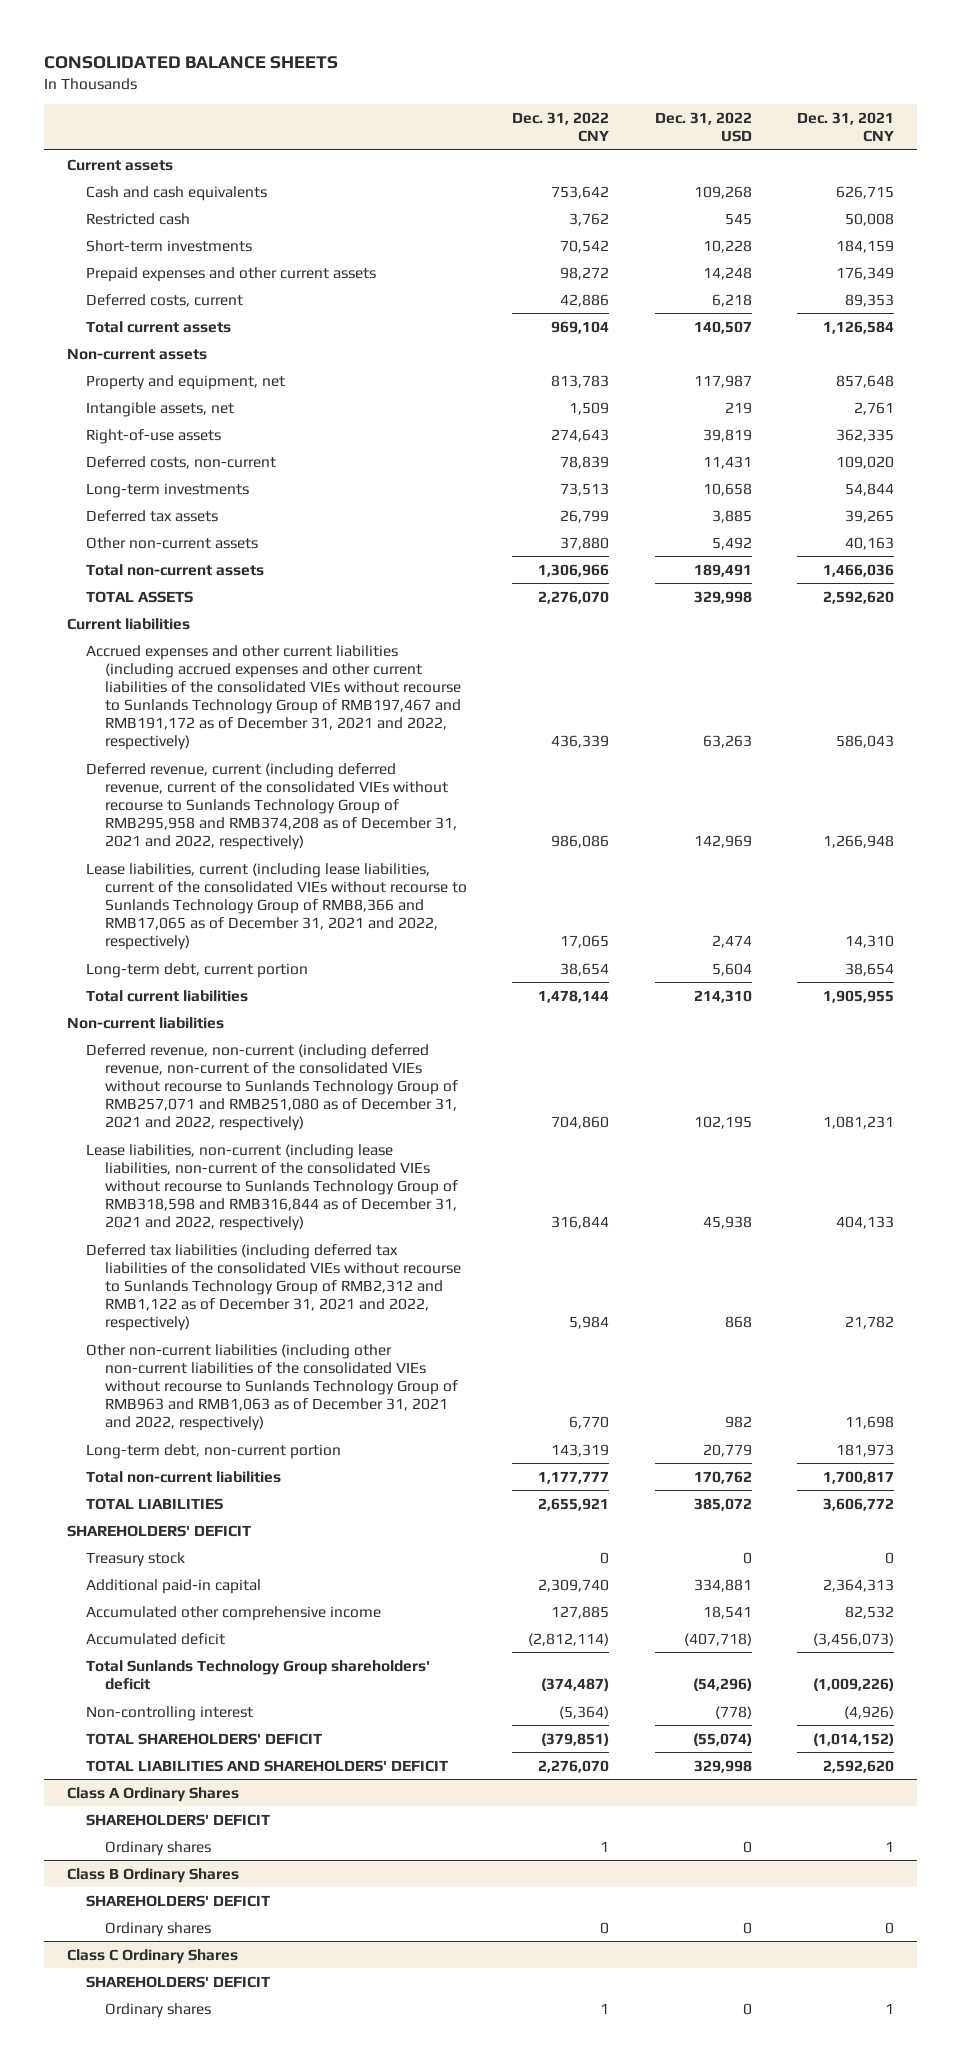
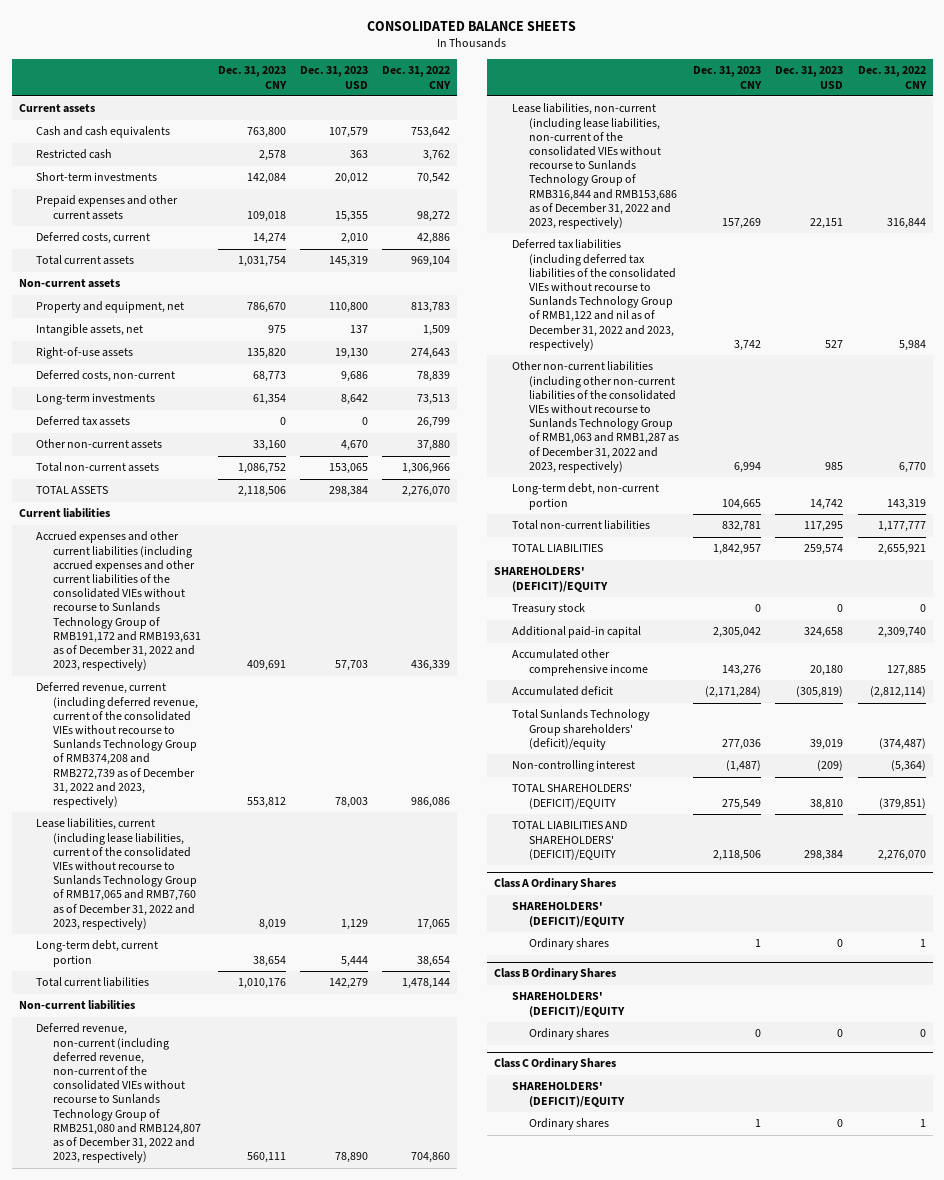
- | Dec. 31, 2022 CNY | Dec. 31, 2022 USD | Dec. 31, 2021 CNY
+ | Dec. 31, 2023 CNY | Dec. 31, 2023 USD | Dec. 31, 2022 CNY
- Accrued expenses and other current liabilities (including accrued expenses and other current liabilities of the consolidated VIEs without recourse to Sunlands Technology Group of RMB197,467 and RMB191,172 as of December 31, 2021 and 2022, respectively) | 436,339 | 63,263 | 586,043
- Deferred revenue, current (including deferred revenue, current of the consolidated VIEs without recourse to Sunlands Technology Group of RMB295,958 and RMB374,208 as of December 31, 2021 and 2022, respectively) | 986,086 | 142,969 | 1,266,948
- Lease liabilities, current (including lease liabilities, current of the consolidated VIEs without recourse to Sunlands Technology Group of RMB8,366 and RMB17,065 as of December 31, 2021 and 2022, respectively) | 17,065 | 2,474 | 14,310
+ Accrued expenses and other current liabilities (including accrued expenses and other current liabilities of the consolidated VIEs without recourse to Sunlands Technology Group of RMB191,172 and RMB193,631 as of December 31, 2022 and 2023, respectively) | 409,691 | 57,703 | 436,339
+ Deferred revenue, current (including deferred revenue, current of the consolidated VIEs without recourse to Sunlands Technology Group of RMB374,208 and RMB272,739 as of December 31, 2022 and 2023, respectively) | 553,812 | 78,003 | 986,086
+ Lease liabilities, current (including lease liabilities, current of the consolidated VIEs without recourse to Sunlands Technology Group of RMB17,065 and RMB7,760 as of December 31, 2022 and 2023, respectively) | 8,019 | 1,129 | 17,065
- Deferred revenue, non-current (including deferred revenue, non-current of the consolidated VIEs without recourse to Sunlands Technology Group of RMB257,071 and RMB251,080 as of December 31, 2021 and 2022, respectively) | 704,860 | 102,195 | 1,081,231
- Lease liabilities, non-current (including lease liabilities, non-current of the consolidated VIEs without recourse to Sunlands Technology Group of RMB318,598 and RMB316,844 as of December 31, 2021 and 2022, respectively) | 316,844 | 45,938 | 404,133
- Deferred tax liabilities (including deferred tax liabilities of the consolidated VIEs without recourse to Sunlands Technology Group of RMB2,312 and RMB1,122 as of December 31, 2021 and 2022, respectively) | 5,984 | 868 | 21,782
- Other non-current liabilities (including other non-current liabilities of the consolidated VIEs without recourse to Sunlands Technology Group of RMB963 and RMB1,063 as of December 31, 2021 and 2022, respectively) | 6,770 | 982 | 11,698
+ Deferred revenue, non-current (including deferred revenue, non-current of the consolidated VIEs without recourse to Sunlands Technology Group of RMB251,080 and RMB124,807 as of December 31, 2022 and 2023, respectively) | 560,111 | 78,890 | 704,860
+ Lease liabilities, non-current (including lease liabilities, non-current of the consolidated VIEs without recourse to Sunlands Technology Group of RMB316,844 and RMB153,686 as of December 31, 2022 and 2023, respectively) | 157,269 | 22,151 | 316,844
+ Deferred tax liabilities (including deferred tax liabilities of the consolidated VIEs without recourse to Sunlands Technology Group of RMB1,122 and nil as of December 31, 2022 and 2023, respectively) | 3,742 | 527 | 5,984
+ Other non-current liabilities (including other non-current liabilities of the consolidated VIEs without recourse to Sunlands Technology Group of RMB1,063 and RMB1,287 as of December 31, 2022 and 2023, respectively) | 6,994 | 985 | 6,770
- SHAREHOLDERS' DEFICIT
+ SHAREHOLDERS' (DEFICIT)/EQUITY
- Total Sunlands Technology Group shareholders' deficit | (374,487) | (54,296) | (1,009,226)
+ Total Sunlands Technology Group shareholders' (deficit)/equity | 277,036 | 39,019 | (374,487)
- TOTAL SHAREHOLDERS' DEFICIT | (379,851) | (55,074) | (1,014,152)
- TOTAL LIABILITIES AND SHAREHOLDERS' DEFICIT | 2,276,070 | 329,998 | 2,592,620
+ TOTAL SHAREHOLDERS' (DEFICIT)/EQUITY | 275,549 | 38,810 | (379,851)
+ TOTAL LIABILITIES AND SHAREHOLDERS' (DEFICIT)/EQUITY | 2,118,506 | 298,384 | 2,276,070
@ Class A Ordinary Shares
- SHAREHOLDERS' DEFICIT
+ SHAREHOLDERS' (DEFICIT)/EQUITY
@ Class B Ordinary Shares
- SHAREHOLDERS' DEFICIT
+ SHAREHOLDERS' (DEFICIT)/EQUITY
@ Class C Ordinary Shares
- SHAREHOLDERS' DEFICIT
+ SHAREHOLDERS' (DEFICIT)/EQUITY

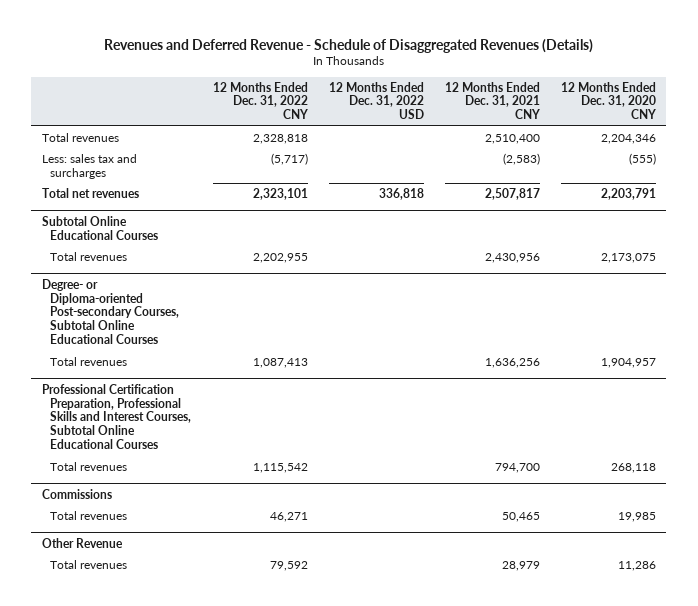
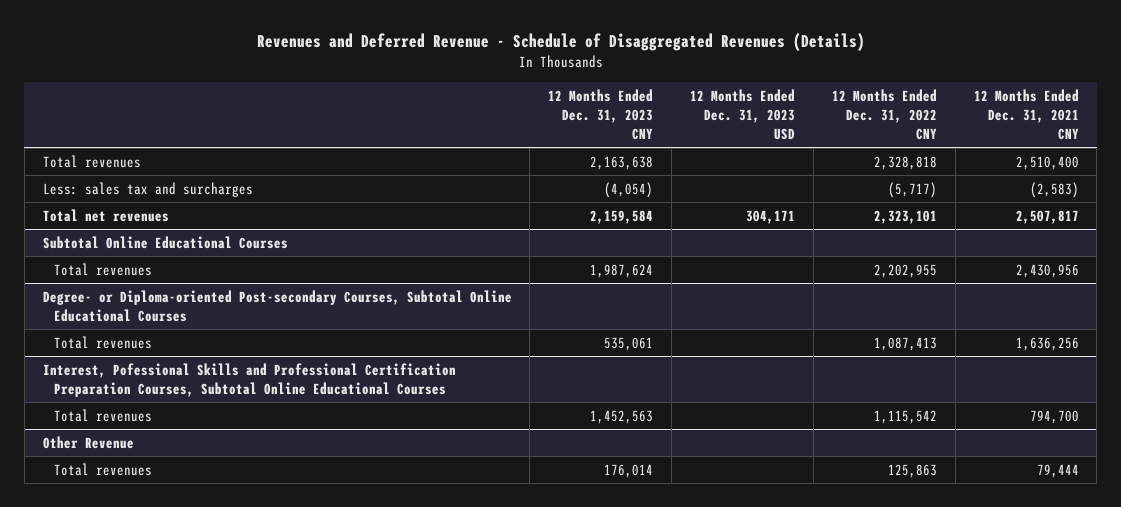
- | 12 Months Ended Dec. 31, 2022 CNY | 12 Months Ended Dec. 31, 2022 USD | 12 Months Ended Dec. 31, 2021 CNY | 12 Months Ended Dec. 31, 2020 CNY
+ | 12 Months Ended Dec. 31, 2023 CNY | 12 Months Ended Dec. 31, 2023 USD | 12 Months Ended Dec. 31, 2022 CNY | 12 Months Ended Dec. 31, 2021 CNY
- Professional Certification Preparation, Professional Skills and Interest Courses, Subtotal Online Educational Courses
+ Interest, Pofessional Skills and Professional Certification Preparation Courses, Subtotal Online Educational Courses
- Commissions
- Total revenues | 46,271 | | 50,465 | 19,985
@ Other Revenue
- Total revenues | 79,592 | | 28,979 | 11,286
+ Total revenues | 176,014 | | 125,863 | 79,444

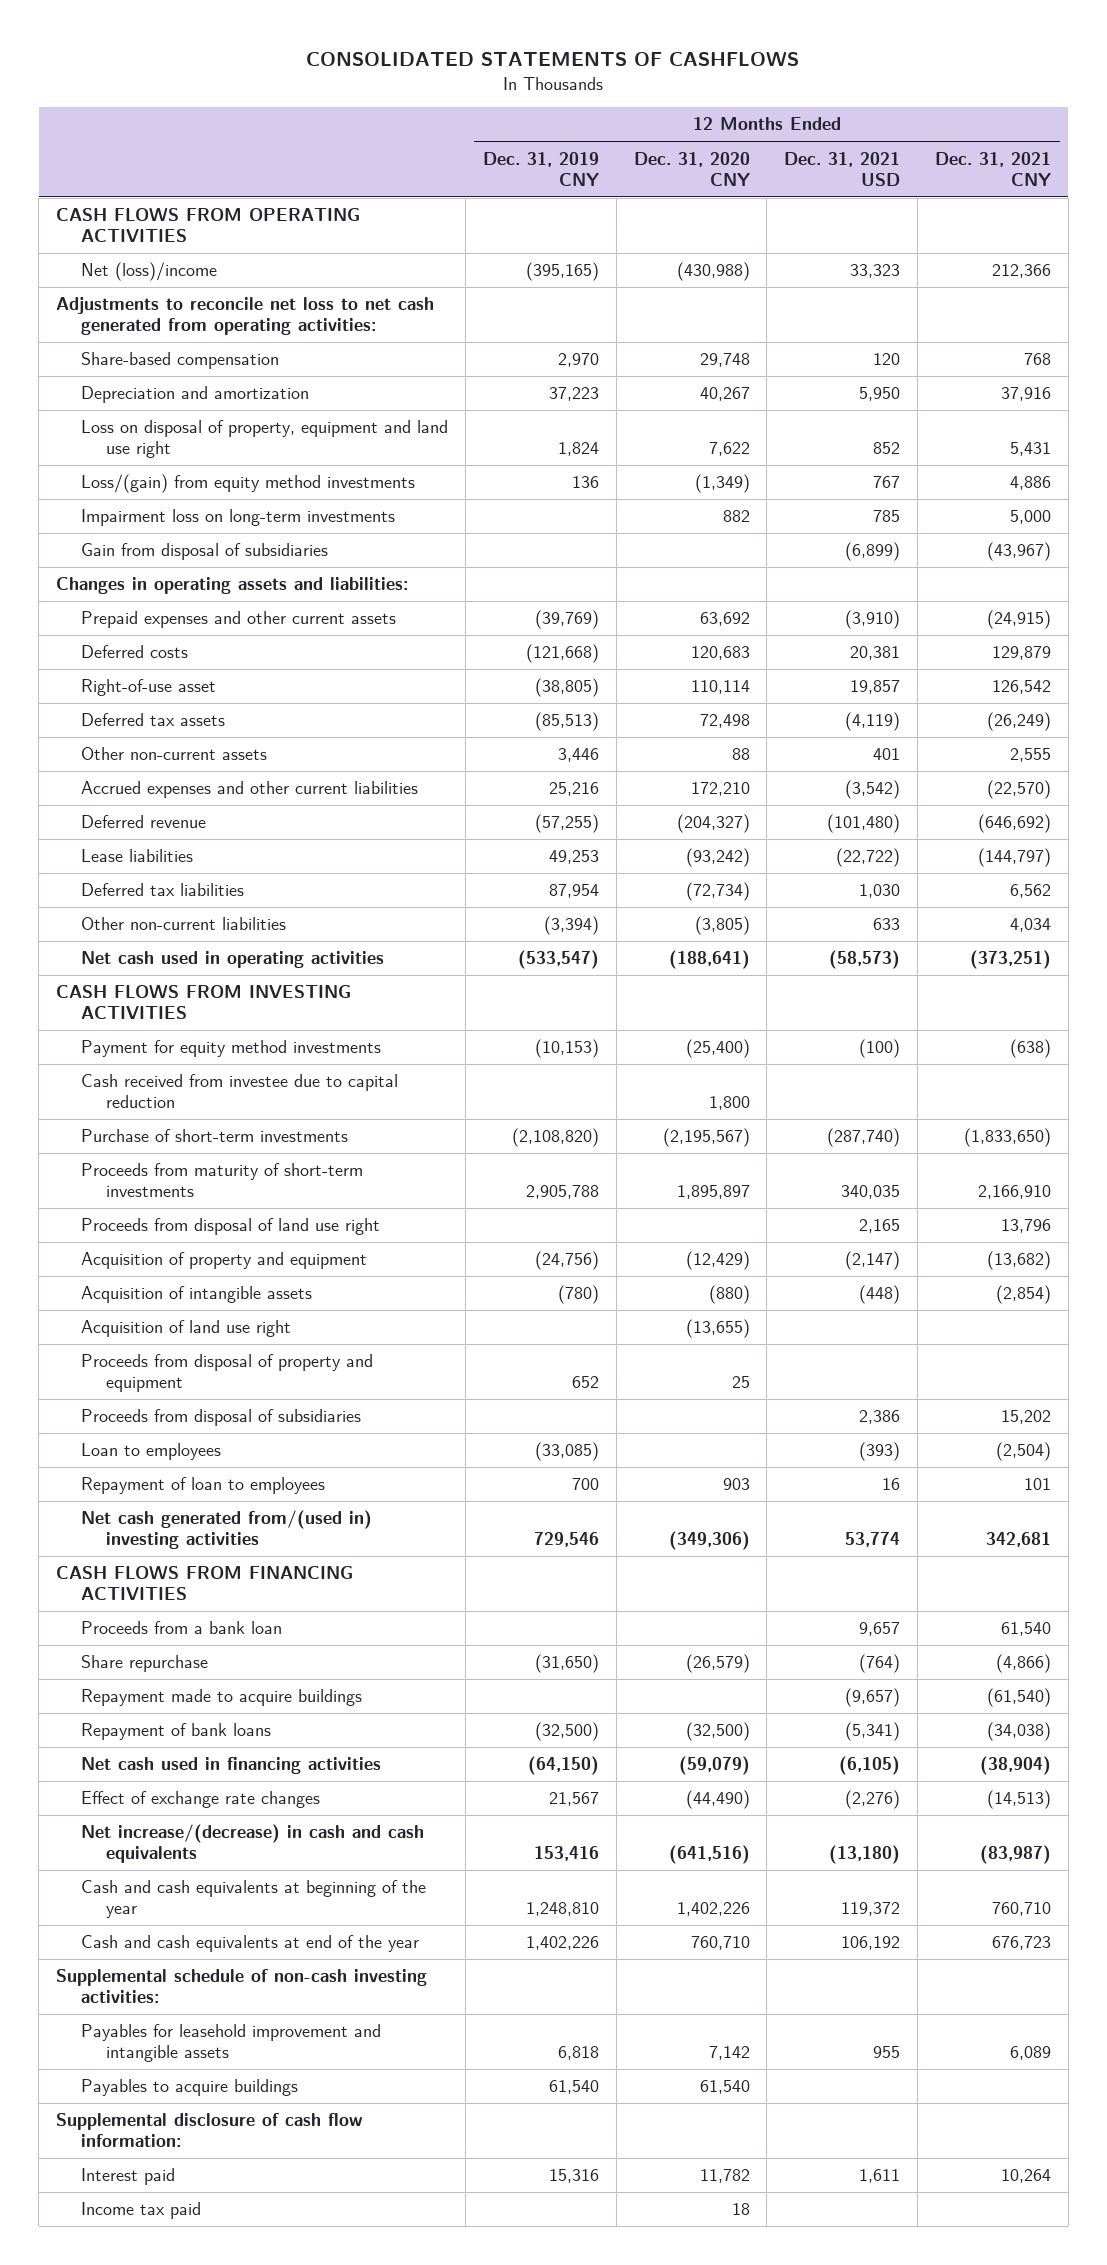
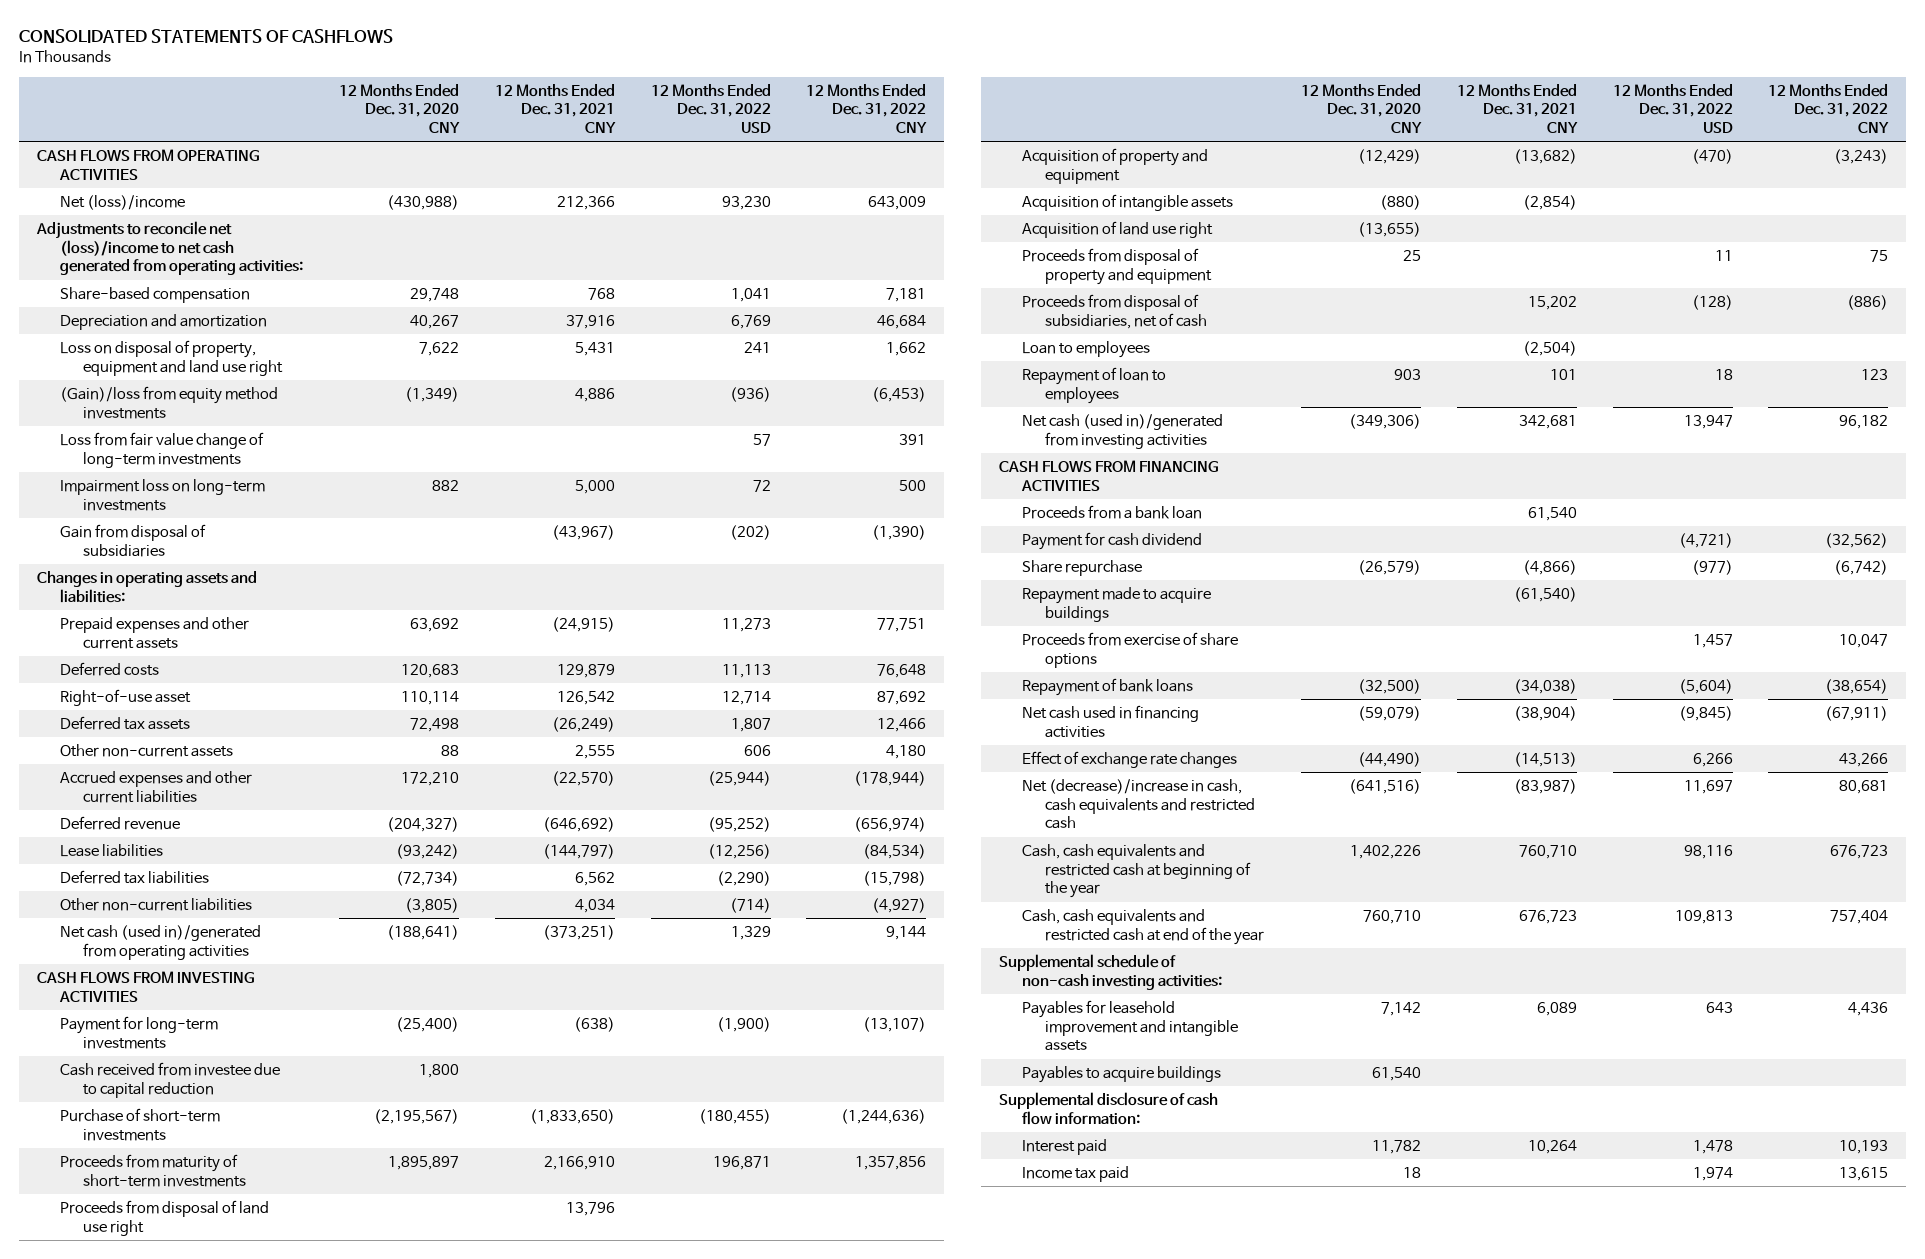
- | 12 Months Ended Dec. 31, 2019 CNY | 12 Months Ended Dec. 31, 2020 CNY | 12 Months Ended Dec. 31, 2021 USD | 12 Months Ended Dec. 31, 2021 CNY
+ | 12 Months Ended Dec. 31, 2020 CNY | 12 Months Ended Dec. 31, 2021 CNY | 12 Months Ended Dec. 31, 2022 USD | 12 Months Ended Dec. 31, 2022 CNY
- Adjustments to reconcile net loss to net cash generated from operating activities:
+ Adjustments to reconcile net (loss)/income to net cash generated from operating activities:
- Loss/(gain) from equity method investments | 136 | (1,349) | 767 | 4,886
+ (Gain)/loss from equity method investments | (1,349) | 4,886 | (936) | (6,453)
+ Loss from fair value change of long-term investments | | | 57 | 391
- Net cash used in operating activities | (533,547) | (188,641) | (58,573) | (373,251)
+ Net cash (used in)/generated from operating activities | (188,641) | (373,251) | 1,329 | 9,144
- Payment for equity method investments | (10,153) | (25,400) | (100) | (638)
+ Payment for long-term investments | (25,400) | (638) | (1,900) | (13,107)
- Proceeds from disposal of subsidiaries | | | 2,386 | 15,202
+ Proceeds from disposal of subsidiaries, net of cash | | 15,202 | (128) | (886)
- Net cash generated from/(used in) investing activities | 729,546 | (349,306) | 53,774 | 342,681
+ Net cash (used in)/generated from investing activities | (349,306) | 342,681 | 13,947 | 96,182
+ Payment for cash dividend | | | (4,721) | (32,562)
+ Proceeds from exercise of share options | | | 1,457 | 10,047
- Net increase/(decrease) in cash and cash equivalents | 153,416 | (641,516) | (13,180) | (83,987)
- Cash and cash equivalents at beginning of the year | 1,248,810 | 1,402,226 | 119,372 | 760,710
- Cash and cash equivalents at end of the year | 1,402,226 | 760,710 | 106,192 | 676,723
+ Net (decrease)/increase in cash, cash equivalents and restricted cash | (641,516) | (83,987) | 11,697 | 80,681
+ Cash, cash equivalents and restricted cash at beginning of the year | 1,402,226 | 760,710 | 98,116 | 676,723
+ Cash, cash equivalents and restricted cash at end of the year | 760,710 | 676,723 | 109,813 | 757,404

